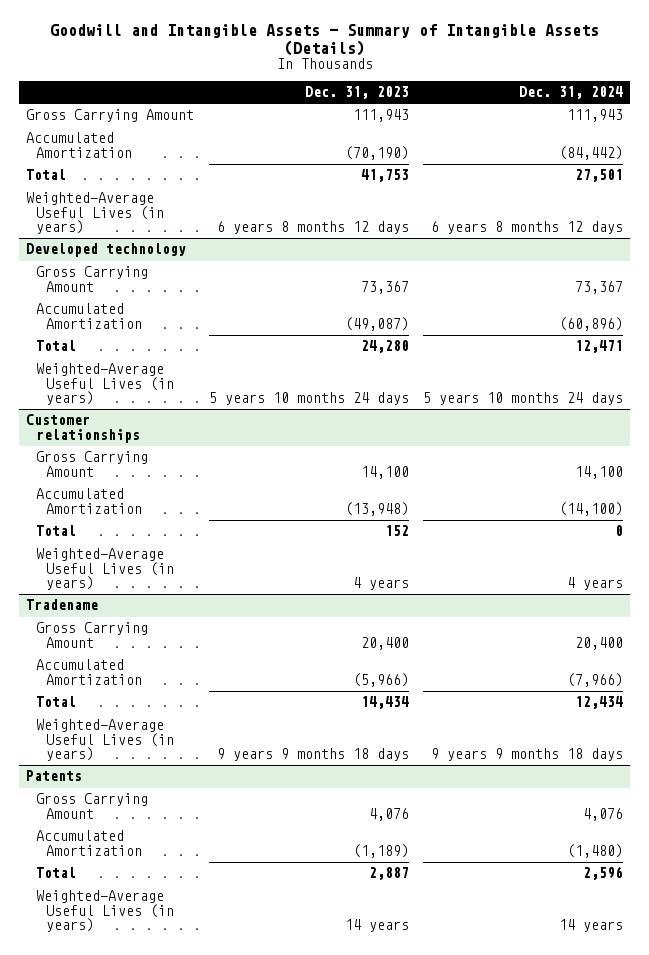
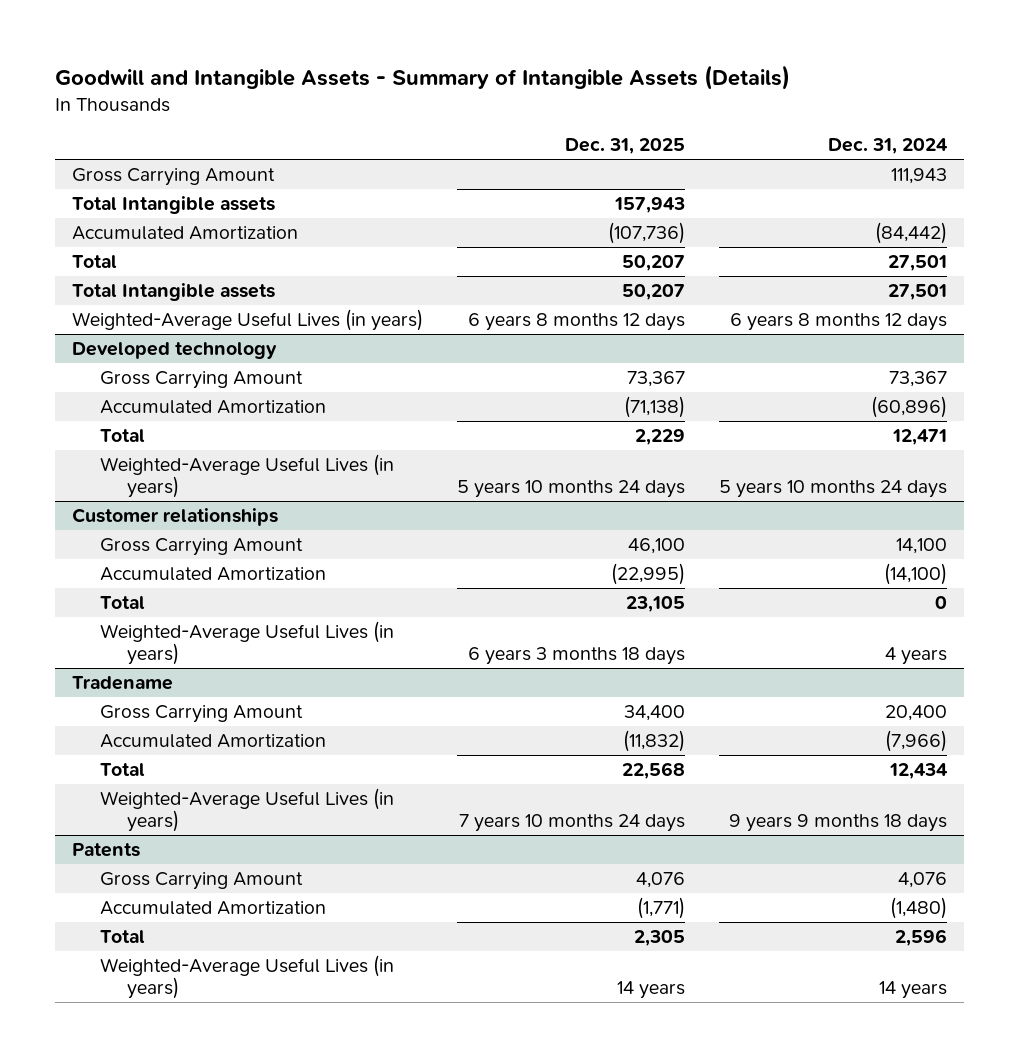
- | Dec. 31, 2023 | Dec. 31, 2024
+ | Dec. 31, 2025 | Dec. 31, 2024
+ Total Intangible assets | 157,943 |
+ Total Intangible assets | 50,207 | 27,501

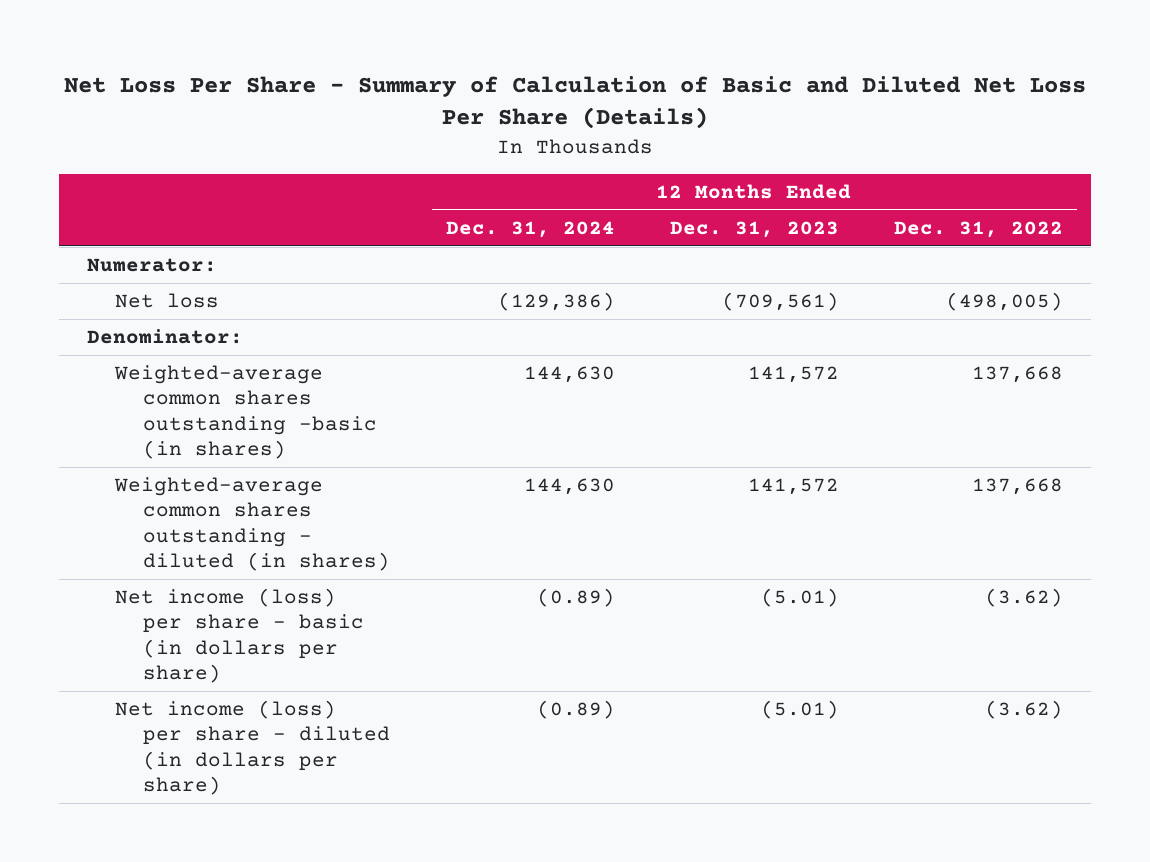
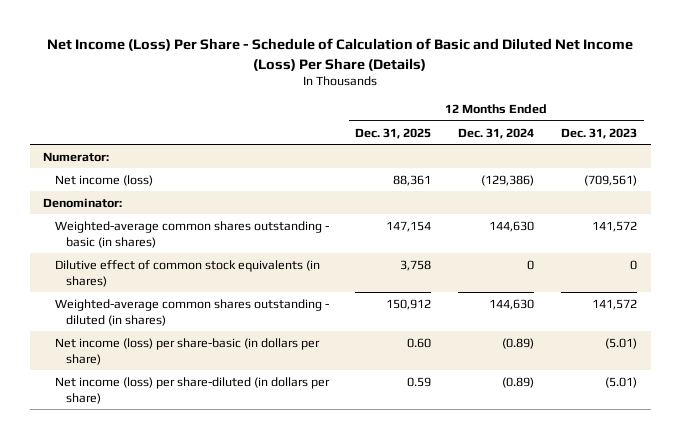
- Net Loss Per Share - Summary of Calculation of Basic and Diluted Net Loss Per Share (Details)
+ Net Income (Loss) Per Share - Schedule of Calculation of Basic and Diluted Net Income (Loss) Per Share (Details)
- | 12 Months Ended Dec. 31, 2024 | 12 Months Ended Dec. 31, 2023 | 12 Months Ended Dec. 31, 2022
+ | 12 Months Ended Dec. 31, 2025 | 12 Months Ended Dec. 31, 2024 | 12 Months Ended Dec. 31, 2023
- Net loss | (129,386) | (709,561) | (498,005)
+ Net income (loss) | 88,361 | (129,386) | (709,561)
- Weighted-average common shares outstanding -basic (in shares) | 144,630 | 141,572 | 137,668
+ Weighted-average common shares outstanding - basic (in shares) | 147,154 | 144,630 | 141,572
+ Dilutive effect of common stock equivalents (in shares) | 3,758 | 0 | 0
- Net income (loss) per share - basic (in dollars per share) | (0.89) | (5.01) | (3.62)
- Net income (loss) per share - diluted (in dollars per share) | (0.89) | (5.01) | (3.62)
+ Net income (loss) per share-basic (in dollars per share) | 0.60 | (0.89) | (5.01)
+ Net income (loss) per share-diluted (in dollars per share) | 0.59 | (0.89) | (5.01)

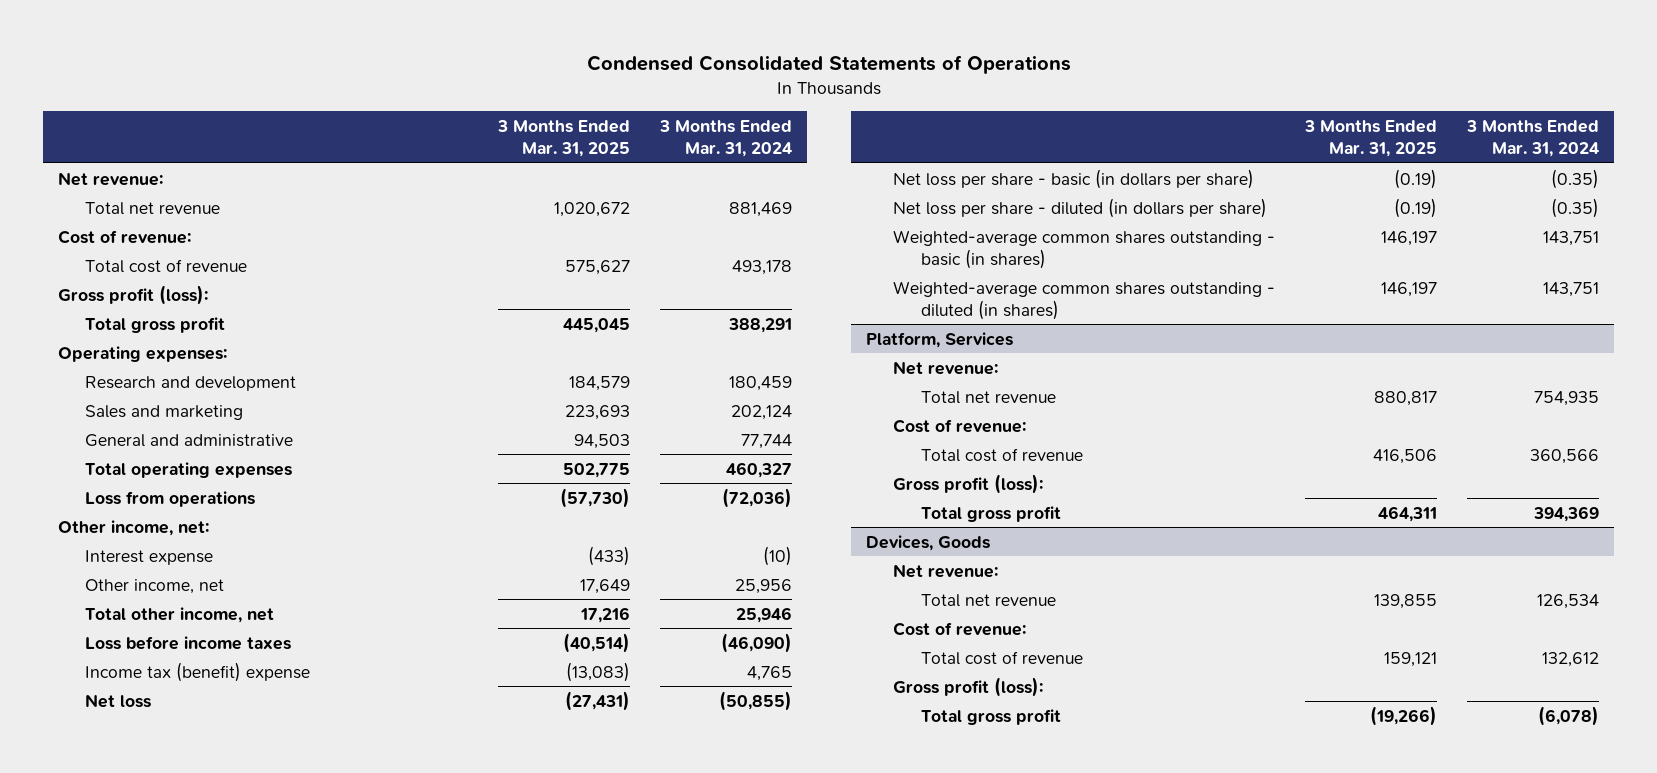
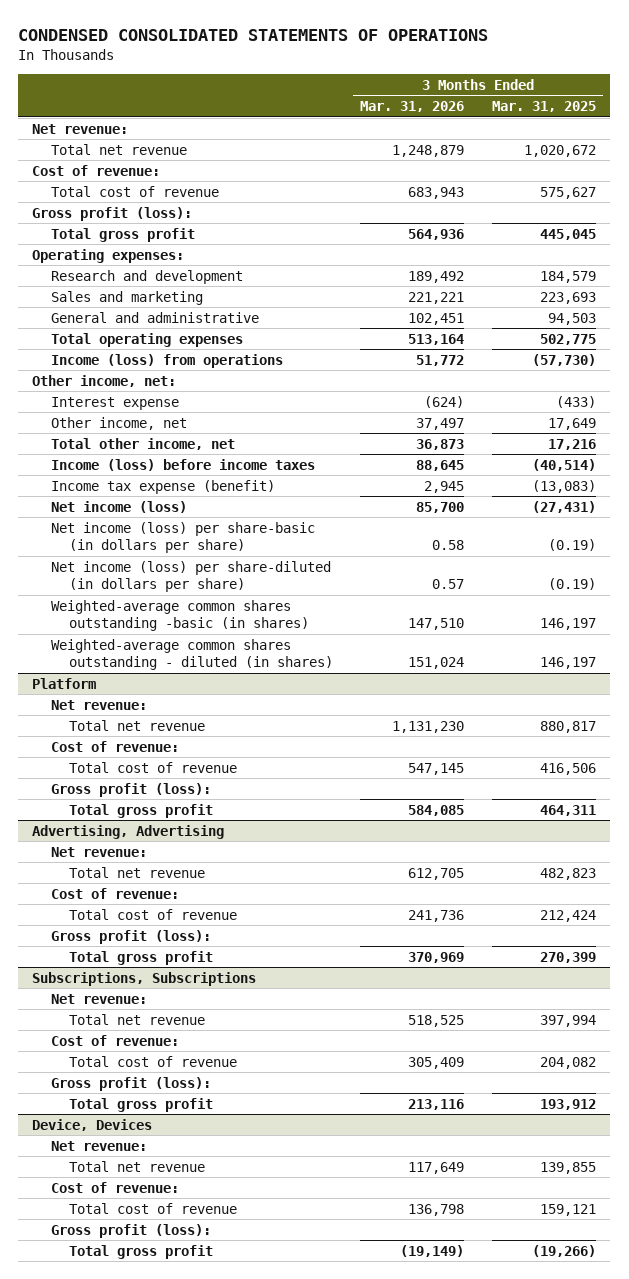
- Condensed Consolidated Statements of Operations
+ CONDENSED CONSOLIDATED STATEMENTS OF OPERATIONS
- | 3 Months Ended Mar. 31, 2025 | 3 Months Ended Mar. 31, 2024
+ | 3 Months Ended Mar. 31, 2026 | 3 Months Ended Mar. 31, 2025
- Loss from operations | (57,730) | (72,036)
+ Income (loss) from operations | 51,772 | (57,730)
- Loss before income taxes | (40,514) | (46,090)
- Income tax (benefit) expense | (13,083) | 4,765
- Net loss | (27,431) | (50,855)
- Net loss per share - basic (in dollars per share) | (0.19) | (0.35)
- Net loss per share - diluted (in dollars per share) | (0.19) | (0.35)
- Weighted-average common shares outstanding - basic (in shares) | 146,197 | 143,751
+ Income (loss) before income taxes | 88,645 | (40,514)
+ Income tax expense (benefit) | 2,945 | (13,083)
+ Net income (loss) | 85,700 | (27,431)
+ Net income (loss) per share-basic (in dollars per share) | 0.58 | (0.19)
+ Net income (loss) per share-diluted (in dollars per share) | 0.57 | (0.19)
+ Weighted-average common shares outstanding -basic (in shares) | 147,510 | 146,197
- Platform, Services
+ Platform
- Devices, Goods
+ Advertising, Advertising
+ Total net revenue | 612,705 | 482,823
+ Cost of revenue:
+ Total cost of revenue | 241,736 | 212,424
+ Gross profit (loss):
+ Total gross profit | 370,969 | 270,399
+ Subscriptions, Subscriptions
+ Net revenue:
+ Total net revenue | 518,525 | 397,994
+ Cost of revenue:
+ Total cost of revenue | 305,409 | 204,082
+ Gross profit (loss):
+ Total gross profit | 213,116 | 193,912
+ Device, Devices
+ Net revenue:

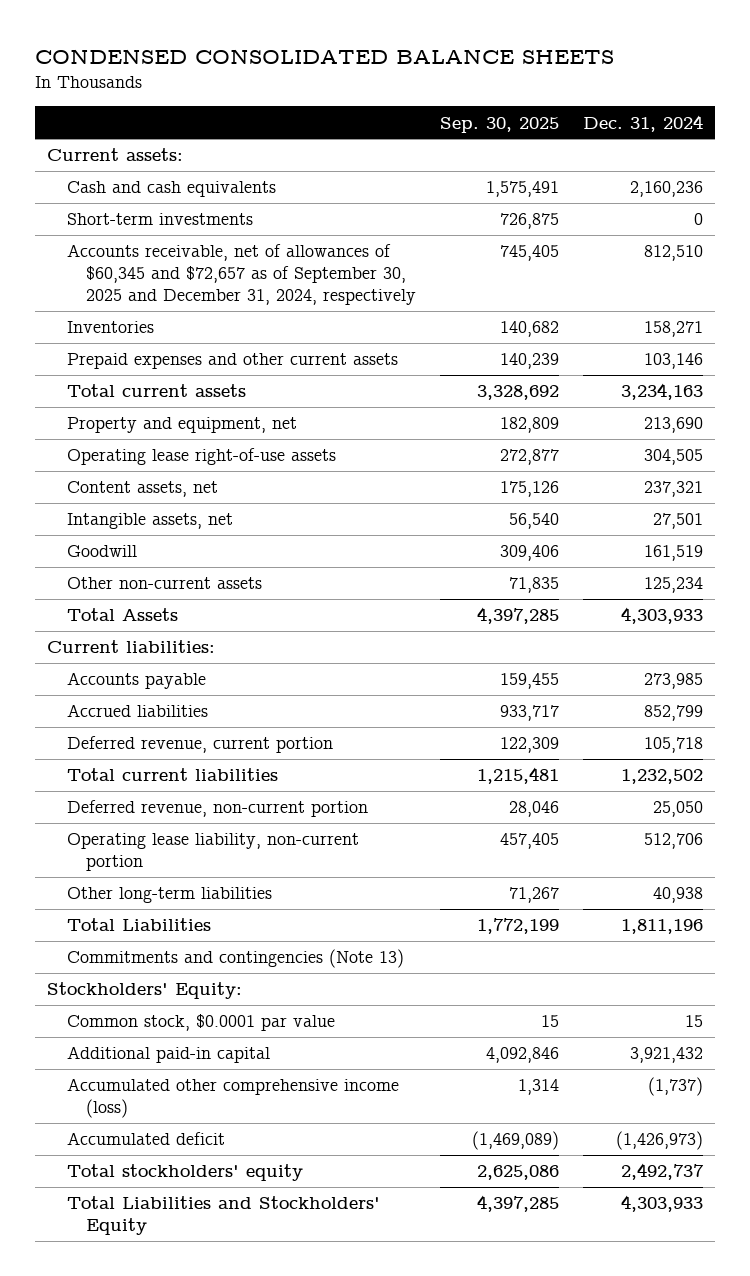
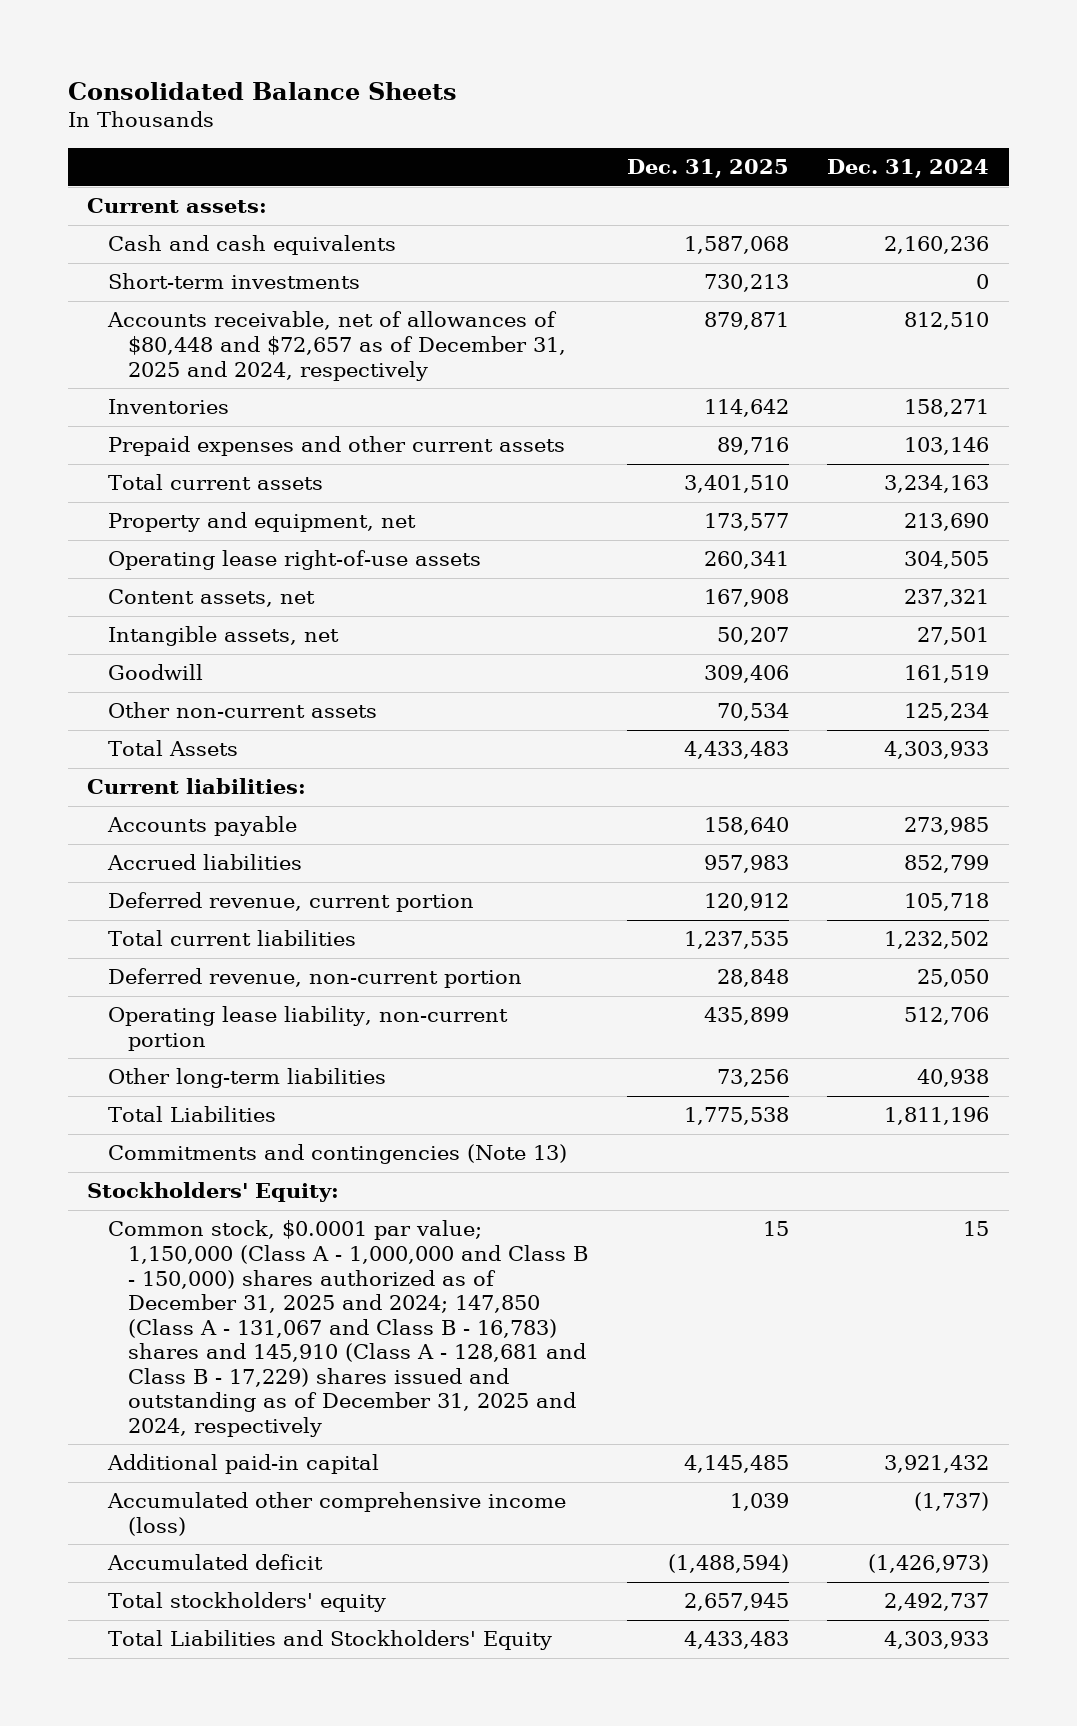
- CONDENSED CONSOLIDATED BALANCE SHEETS
+ Consolidated Balance Sheets
- | Sep. 30, 2025 | Dec. 31, 2024
+ | Dec. 31, 2025 | Dec. 31, 2024
- Accounts receivable, net of allowances of $60,345 and $72,657 as of September 30, 2025 and December 31, 2024, respectively | 745,405 | 812,510
+ Accounts receivable, net of allowances of $80,448 and $72,657 as of December 31, 2025 and 2024, respectively | 879,871 | 812,510
- Common stock, $0.0001 par value | 15 | 15
+ Common stock, $0.0001 par value; 1,150,000 (Class A - 1,000,000 and Class B - 150,000) shares authorized as of December 31, 2025 and 2024; 147,850 (Class A - 131,067 and Class B - 16,783) shares and 145,910 (Class A - 128,681 and Class B - 17,229) shares issued and outstanding as of December 31, 2025 and 2024, respectively | 15 | 15

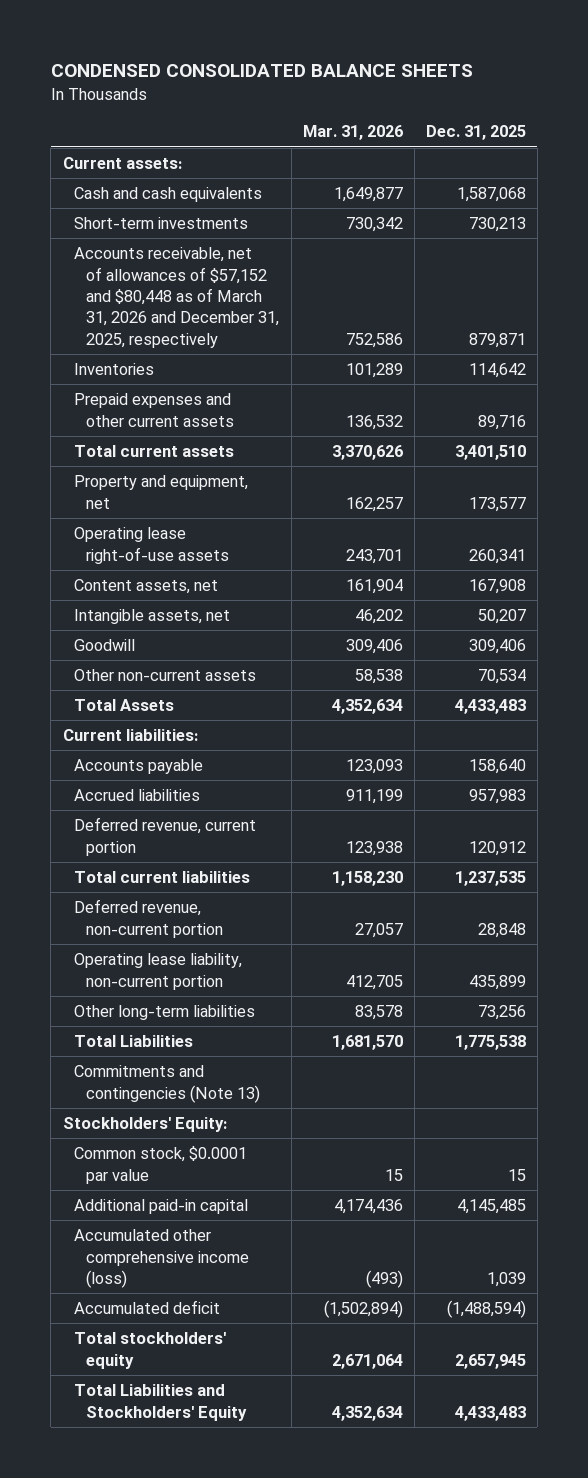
- Consolidated Balance Sheets
+ CONDENSED CONSOLIDATED BALANCE SHEETS
- | Dec. 31, 2025 | Dec. 31, 2024
+ | Mar. 31, 2026 | Dec. 31, 2025
- Accounts receivable, net of allowances of $80,448 and $72,657 as of December 31, 2025 and 2024, respectively | 879,871 | 812,510
+ Accounts receivable, net of allowances of $57,152 and $80,448 as of March 31, 2026 and December 31, 2025, respectively | 752,586 | 879,871
- Common stock, $0.0001 par value; 1,150,000 (Class A - 1,000,000 and Class B - 150,000) shares authorized as of December 31, 2025 and 2024; 147,850 (Class A - 131,067 and Class B - 16,783) shares and 145,910 (Class A - 128,681 and Class B - 17,229) shares issued and outstanding as of December 31, 2025 and 2024, respectively | 15 | 15
+ Common stock, $0.0001 par value | 15 | 15

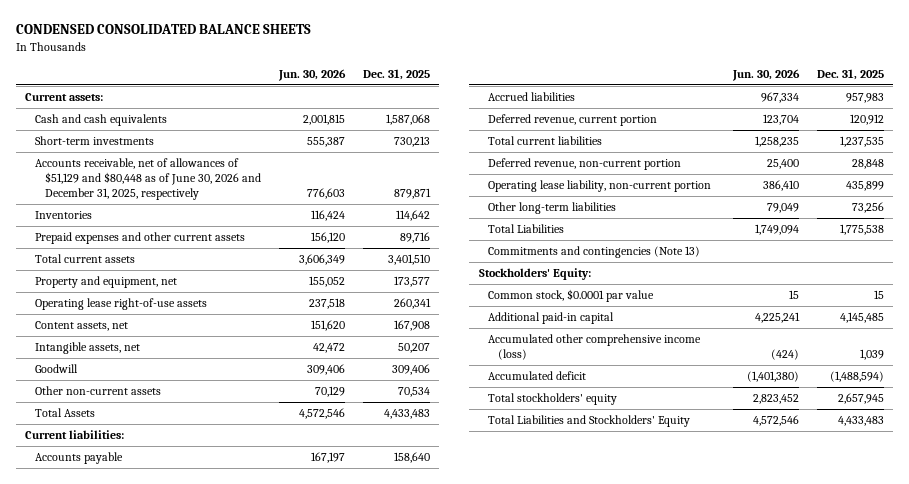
- | Mar. 31, 2026 | Dec. 31, 2025
+ | Jun. 30, 2026 | Dec. 31, 2025
- Accounts receivable, net of allowances of $57,152 and $80,448 as of March 31, 2026 and December 31, 2025, respectively | 752,586 | 879,871
+ Accounts receivable, net of allowances of $51,129 and $80,448 as of June 30, 2026 and December 31, 2025, respectively | 776,603 | 879,871

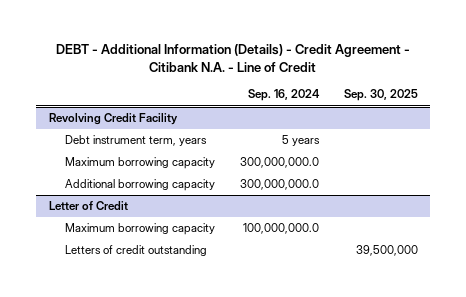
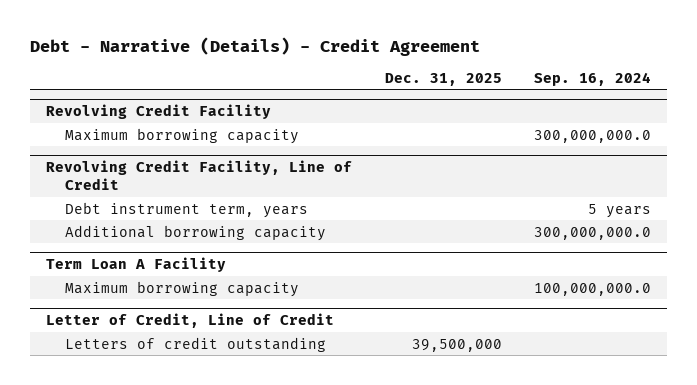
- DEBT - Additional Information (Details) - Credit Agreement - Citibank N.A. - Line of Credit
+ Debt - Narrative (Details) - Credit Agreement
- | Sep. 16, 2024 | Sep. 30, 2025
+ | Dec. 31, 2025 | Sep. 16, 2024
@ Revolving Credit Facility
- Debt instrument term, years | 5 years |
+ Revolving Credit Facility, Line of Credit
+ Debt instrument term, years | | 5 years
- Letter of Credit
+ Term Loan A Facility
+ Letter of Credit, Line of Credit

